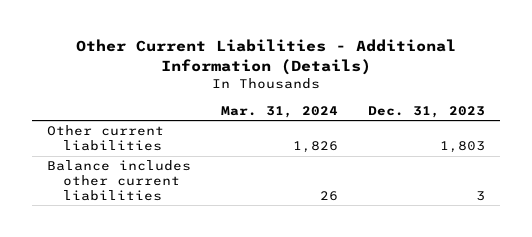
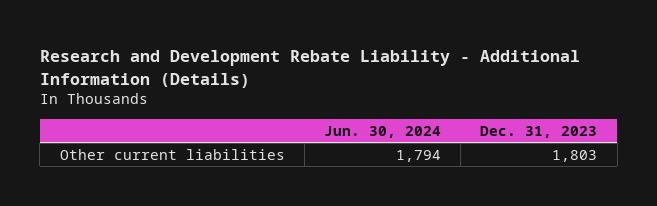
- Other Current Liabilities - Additional Information (Details)
+ Research and Development Rebate Liability - Additional Information (Details)
- | Mar. 31, 2024 | Dec. 31, 2023
+ | Jun. 30, 2024 | Dec. 31, 2023
- Balance includes other current liabilities | 26 | 3

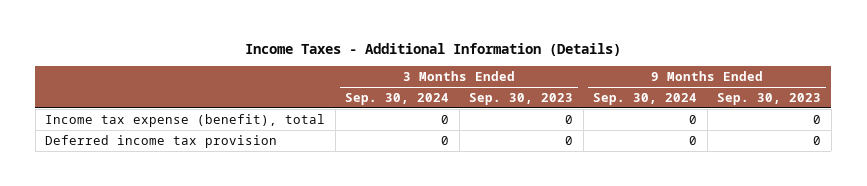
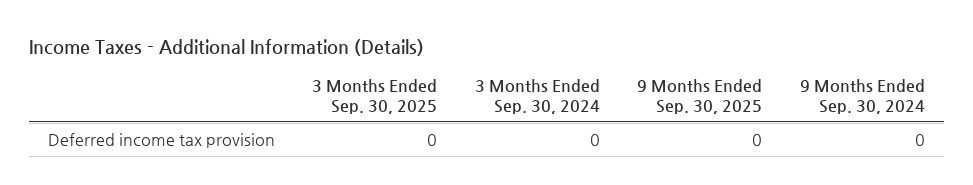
- | 3 Months Ended Sep. 30, 2024 | 3 Months Ended Sep. 30, 2023 | 9 Months Ended Sep. 30, 2024 | 9 Months Ended Sep. 30, 2023
+ | 3 Months Ended Sep. 30, 2025 | 3 Months Ended Sep. 30, 2024 | 9 Months Ended Sep. 30, 2025 | 9 Months Ended Sep. 30, 2024
- Income tax expense (benefit), total | 0 | 0 | 0 | 0

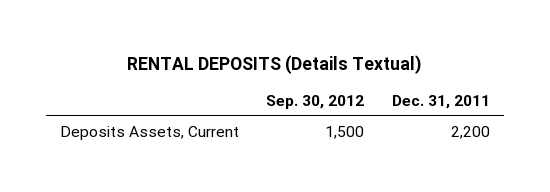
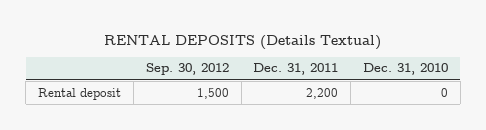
- | Sep. 30, 2012 | Dec. 31, 2011
+ | Sep. 30, 2012 | Dec. 31, 2011 | Dec. 31, 2010
- Deposits Assets, Current | 1,500 | 2,200
+ Rental deposit | 1,500 | 2,200 | 0

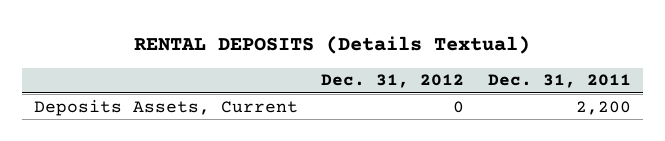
- | Sep. 30, 2012 | Dec. 31, 2011 | Dec. 31, 2010
+ | Dec. 31, 2012 | Dec. 31, 2011
- Rental deposit | 1,500 | 2,200 | 0
+ Deposits Assets, Current | 0 | 2,200

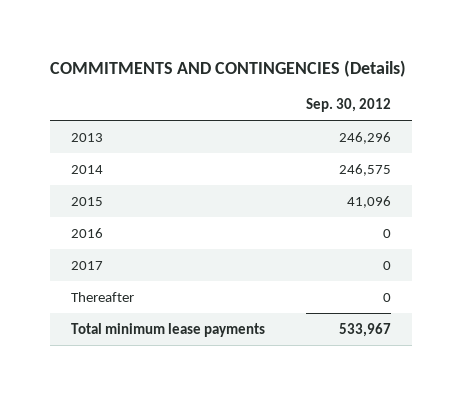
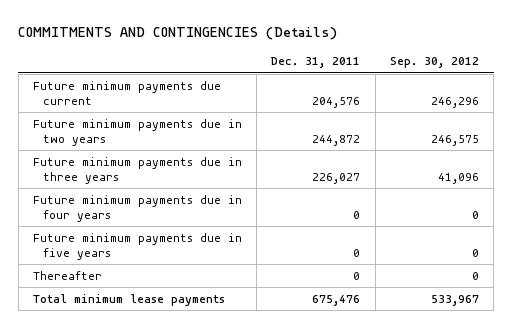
- | Sep. 30, 2012
+ | Dec. 31, 2011 | Sep. 30, 2012
- 2013 | 246,296
- 2014 | 246,575
- 2015 | 41,096
- 2016 | 0
- 2017 | 0
+ Future minimum payments due current | 204,576 | 246,296
+ Future minimum payments due in two years | 244,872 | 246,575
+ Future minimum payments due in three years | 226,027 | 41,096
+ Future minimum payments due in four years | 0 | 0
+ Future minimum payments due in five years | 0 | 0

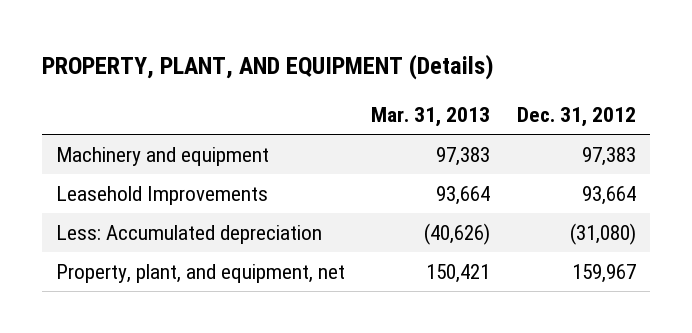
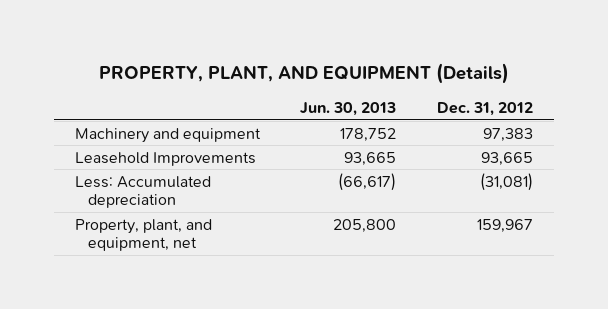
- | Mar. 31, 2013 | Dec. 31, 2012
+ | Jun. 30, 2013 | Dec. 31, 2012
- Leasehold Improvements | 93,664 | 93,664
- Less: Accumulated depreciation | (40,626) | (31,080)
+ Leasehold Improvements | 93,665 | 93,665
+ Less: Accumulated depreciation | (66,617) | (31,081)

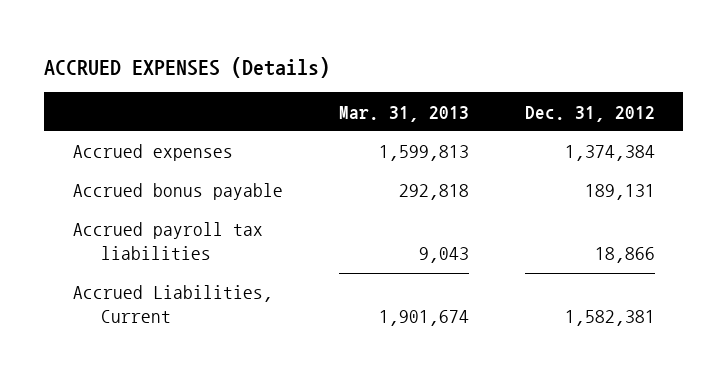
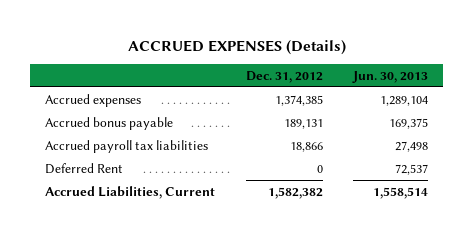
- | Mar. 31, 2013 | Dec. 31, 2012
+ | Dec. 31, 2012 | Jun. 30, 2013
- Accrued expenses | 1,599,813 | 1,374,384
+ Accrued expenses | 1,374,385 | 1,289,104
- Accrued Liabilities, Current | 1,901,674 | 1,582,381
+ Deferred Rent | 0 | 72,537
+ Accrued Liabilities, Current | 1,582,382 | 1,558,514

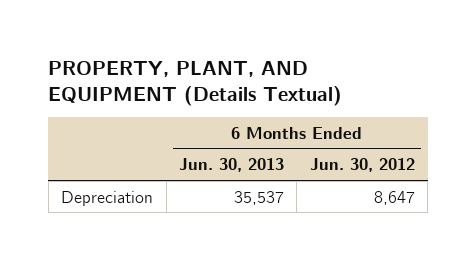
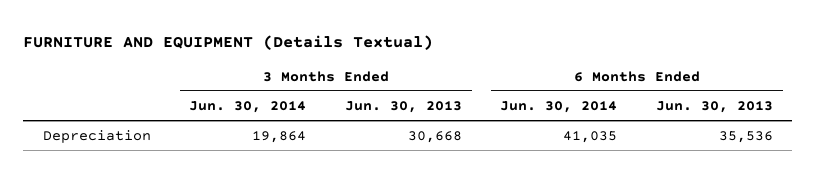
- PROPERTY, PLANT, AND EQUIPMENT (Details Textual)
+ FURNITURE AND EQUIPMENT (Details Textual)
- | 6 Months Ended Jun. 30, 2013 | 6 Months Ended Jun. 30, 2012
+ | 3 Months Ended Jun. 30, 2014 | 3 Months Ended Jun. 30, 2013 | 6 Months Ended Jun. 30, 2014 | 6 Months Ended Jun. 30, 2013
- Depreciation | 35,537 | 8,647
+ Depreciation | 19,864 | 30,668 | 41,035 | 35,536

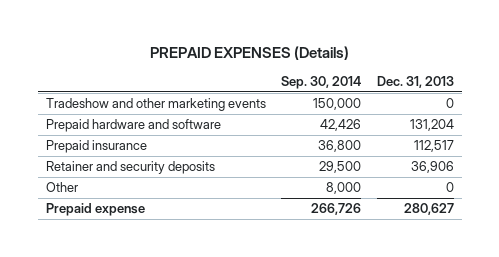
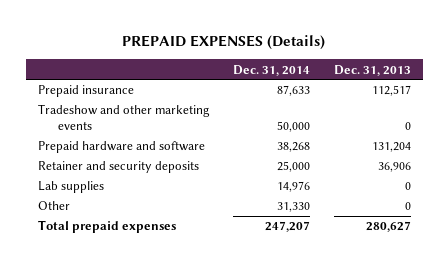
- | Sep. 30, 2014 | Dec. 31, 2013
+ | Dec. 31, 2014 | Dec. 31, 2013
moved up: Prepaid insurance | 87,633 | 112,517
+ Lab supplies | 14,976 | 0
- Prepaid expense | 266,726 | 280,627
+ Total prepaid expenses | 247,207 | 280,627

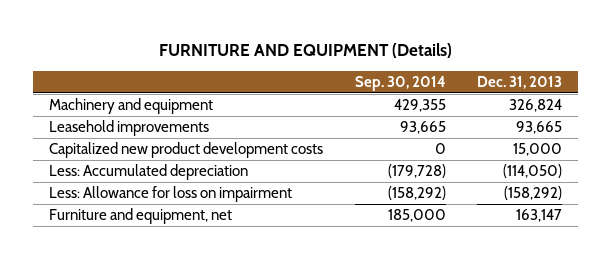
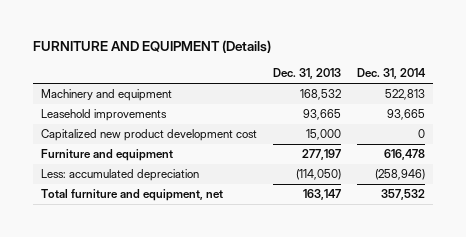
- | Sep. 30, 2014 | Dec. 31, 2013
+ | Dec. 31, 2013 | Dec. 31, 2014
- Machinery and equipment | 429,355 | 326,824
+ Machinery and equipment | 168,532 | 522,813
- Capitalized new product development costs | 0 | 15,000
- Less: Accumulated depreciation | (179,728) | (114,050)
- Less: Allowance for loss on impairment | (158,292) | (158,292)
- Furniture and equipment, net | 185,000 | 163,147
+ Capitalized new product development cost | 15,000 | 0
+ Furniture and equipment | 277,197 | 616,478
+ Less: accumulated depreciation | (114,050) | (258,946)
+ Total furniture and equipment, net | 163,147 | 357,532

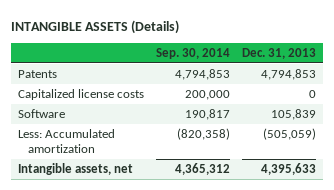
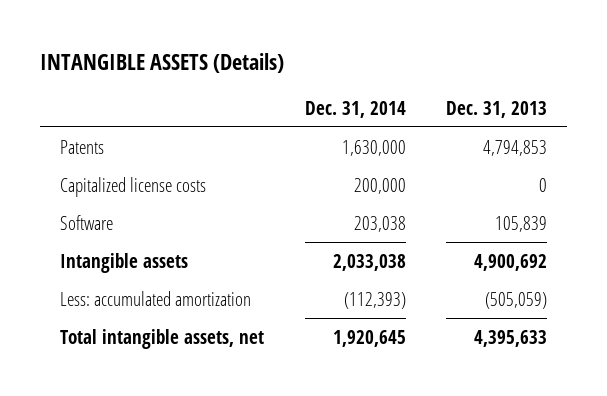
- | Sep. 30, 2014 | Dec. 31, 2013
+ | Dec. 31, 2014 | Dec. 31, 2013
- Less: Accumulated amortization | (820,358) | (505,059)
- Intangible assets, net | 4,365,312 | 4,395,633
+ Intangible assets | 2,033,038 | 4,900,692
+ Less: accumulated amortization | (112,393) | (505,059)
+ Total intangible assets, net | 1,920,645 | 4,395,633

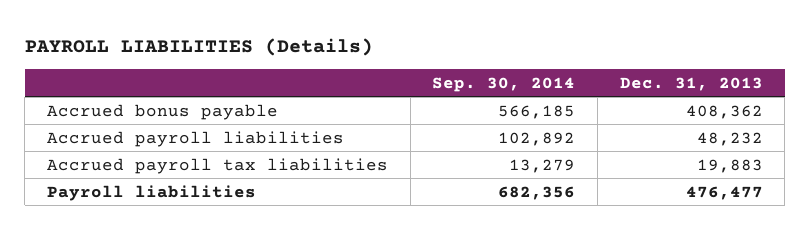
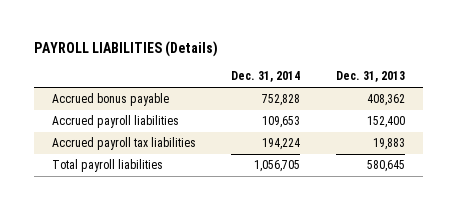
- | Sep. 30, 2014 | Dec. 31, 2013
+ | Dec. 31, 2014 | Dec. 31, 2013
- Accrued payroll liabilities | 102,892 | 48,232
+ Accrued payroll liabilities | 109,653 | 152,400
- Payroll liabilities | 682,356 | 476,477
+ Total payroll liabilities | 1,056,705 | 580,645

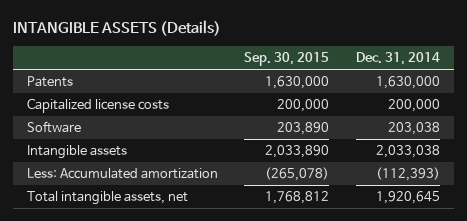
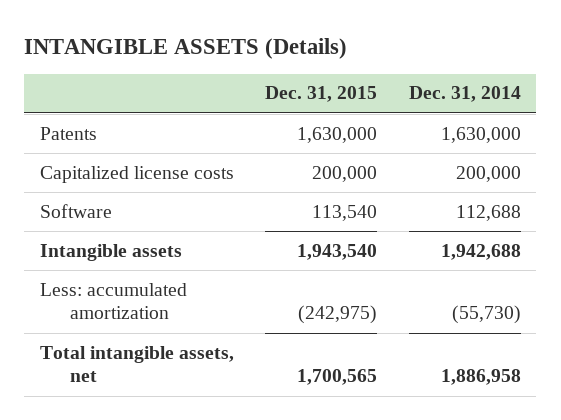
- | Sep. 30, 2015 | Dec. 31, 2014
+ | Dec. 31, 2015 | Dec. 31, 2014
- Software | 203,890 | 203,038
- Intangible assets | 2,033,890 | 2,033,038
- Less: Accumulated amortization | (265,078) | (112,393)
- Total intangible assets, net | 1,768,812 | 1,920,645
+ Software | 113,540 | 112,688
+ Intangible assets | 1,943,540 | 1,942,688
+ Less: accumulated amortization | (242,975) | (55,730)
+ Total intangible assets, net | 1,700,565 | 1,886,958

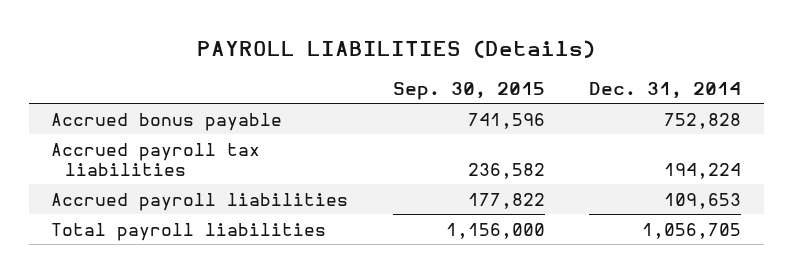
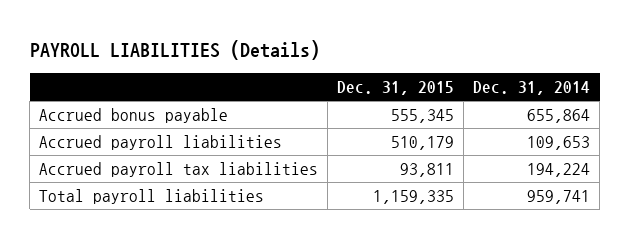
- | Sep. 30, 2015 | Dec. 31, 2014
+ | Dec. 31, 2015 | Dec. 31, 2014
- Accrued bonus payable | 741,596 | 752,828
+ Accrued bonus payable | 555,345 | 655,864
- Total payroll liabilities | 1,156,000 | 1,056,705
moved down: Accrued payroll tax liabilities | 93,811 | 194,224
+ Total payroll liabilities | 1,159,335 | 959,741

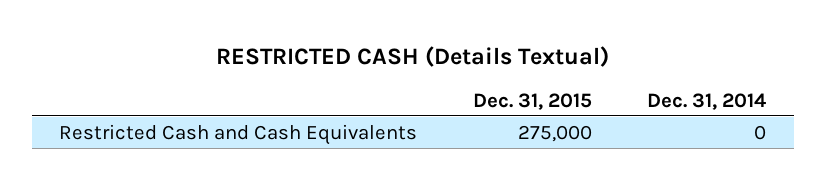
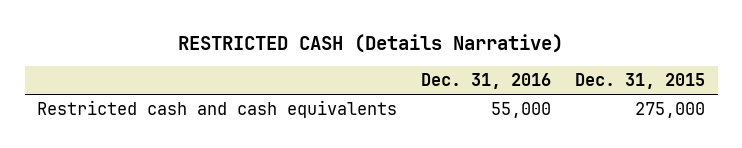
- RESTRICTED CASH (Details Textual)
+ RESTRICTED CASH (Details Narrative)
- | Dec. 31, 2015 | Dec. 31, 2014
+ | Dec. 31, 2016 | Dec. 31, 2015
- Restricted Cash and Cash Equivalents | 275,000 | 0
+ Restricted cash and cash equivalents | 55,000 | 275,000

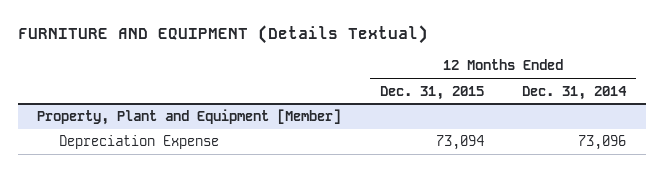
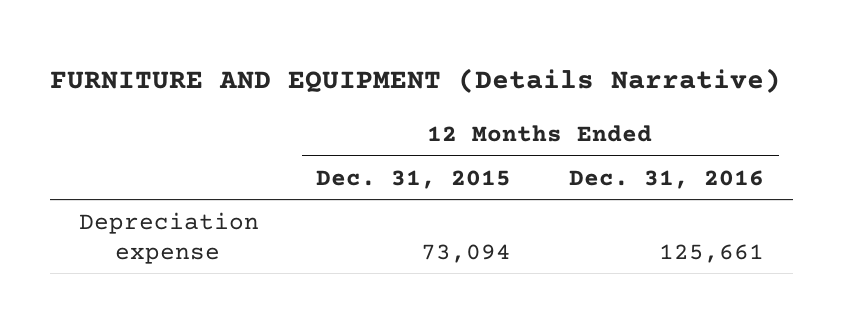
- FURNITURE AND EQUIPMENT (Details Textual)
+ FURNITURE AND EQUIPMENT (Details Narrative)
- | 12 Months Ended Dec. 31, 2015 | 12 Months Ended Dec. 31, 2014
+ | 12 Months Ended Dec. 31, 2015 | 12 Months Ended Dec. 31, 2016
- Property, Plant and Equipment [Member]
- Depreciation Expense | 73,094 | 73,096
+ Depreciation expense | 73,094 | 125,661

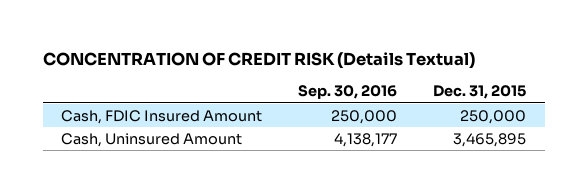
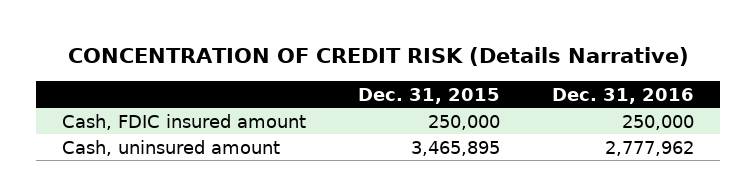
- CONCENTRATION OF CREDIT RISK (Details Textual)
+ CONCENTRATION OF CREDIT RISK (Details Narrative)
- | Sep. 30, 2016 | Dec. 31, 2015
+ | Dec. 31, 2015 | Dec. 31, 2016
- Cash, FDIC Insured Amount | 250,000 | 250,000
- Cash, Uninsured Amount | 4,138,177 | 3,465,895
+ Cash, FDIC insured amount | 250,000 | 250,000
+ Cash, uninsured amount | 3,465,895 | 2,777,962

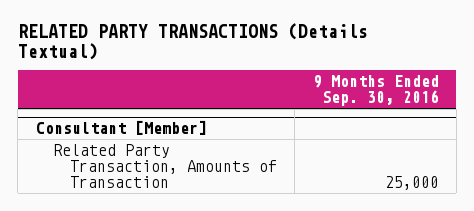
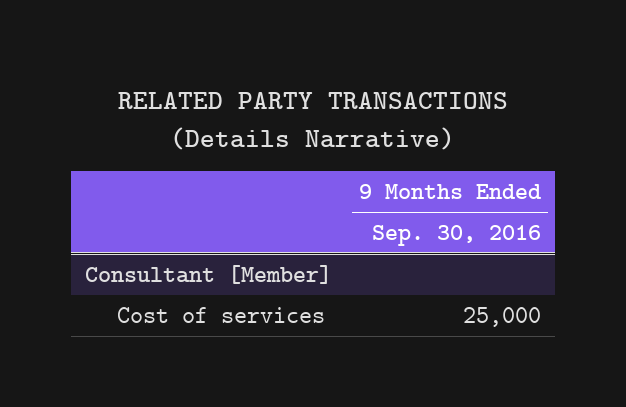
- RELATED PARTY TRANSACTIONS (Details Textual)
+ RELATED PARTY TRANSACTIONS (Details Narrative)
@ Consultant [Member]
- Related Party Transaction, Amounts of Transaction | 25,000
+ Cost of services | 25,000

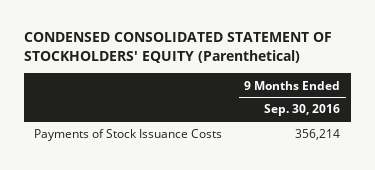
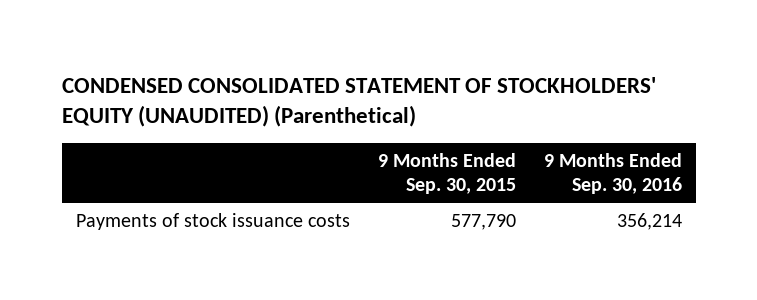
- CONDENSED CONSOLIDATED STATEMENT OF STOCKHOLDERS' EQUITY (Parenthetical)
+ CONDENSED CONSOLIDATED STATEMENT OF STOCKHOLDERS' EQUITY (UNAUDITED) (Parenthetical)
- | 9 Months Ended Sep. 30, 2016
+ | 9 Months Ended Sep. 30, 2015 | 9 Months Ended Sep. 30, 2016
- Payments of Stock Issuance Costs | 356,214
+ Payments of stock issuance costs | 577,790 | 356,214

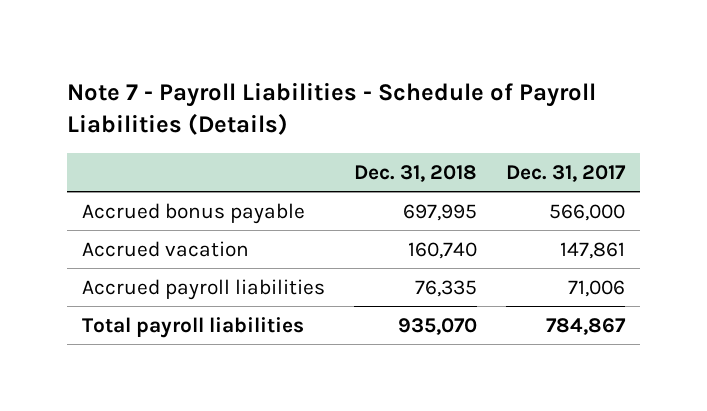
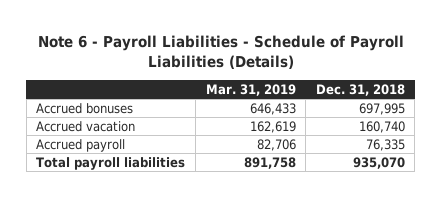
- Note 7 - Payroll Liabilities - Schedule of Payroll Liabilities (Details)
+ Note 6 - Payroll Liabilities - Schedule of Payroll Liabilities (Details)
- | Dec. 31, 2018 | Dec. 31, 2017
+ | Mar. 31, 2019 | Dec. 31, 2018
- Accrued bonus payable | 697,995 | 566,000
+ Accrued bonuses | 646,433 | 697,995
- Accrued payroll liabilities | 76,335 | 71,006
+ Accrued payroll | 82,706 | 76,335

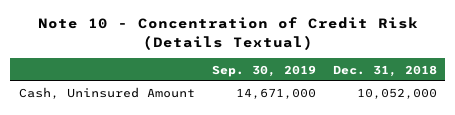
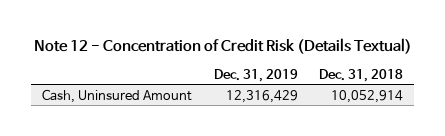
- Note 10 - Concentration of Credit Risk (Details Textual)
+ Note 12 - Concentration of Credit Risk (Details Textual)
- | Sep. 30, 2019 | Dec. 31, 2018
+ | Dec. 31, 2019 | Dec. 31, 2018
- Cash, Uninsured Amount | 14,671,000 | 10,052,000
+ Cash, Uninsured Amount | 12,316,429 | 10,052,914

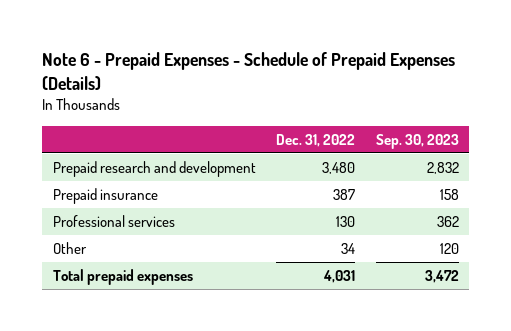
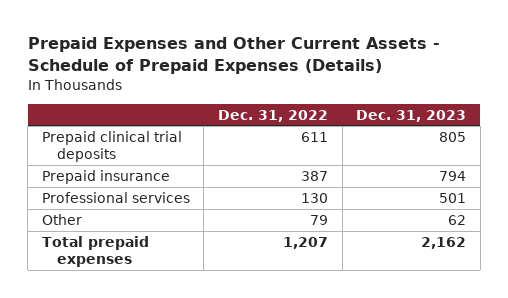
- Note 6 - Prepaid Expenses - Schedule of Prepaid Expenses (Details)
+ Prepaid Expenses and Other Current Assets - Schedule of Prepaid Expenses (Details)
- | Dec. 31, 2022 | Sep. 30, 2023
+ | Dec. 31, 2022 | Dec. 31, 2023
- Prepaid research and development | 3,480 | 2,832
+ Prepaid clinical trial deposits | 611 | 805
- Other | 34 | 120
- Total prepaid expenses | 4,031 | 3,472
+ Other | 79 | 62
+ Total prepaid expenses | 1,207 | 2,162

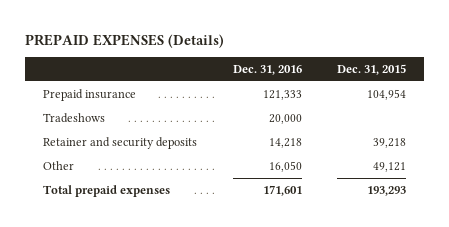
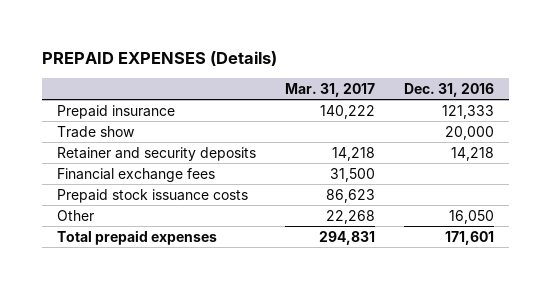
- | Dec. 31, 2016 | Dec. 31, 2015
+ | Mar. 31, 2017 | Dec. 31, 2016
- Tradeshows | 20,000 |
+ Trade show | | 20,000
+ Financial exchange fees | 31,500 |
+ Prepaid stock issuance costs | 86,623 |

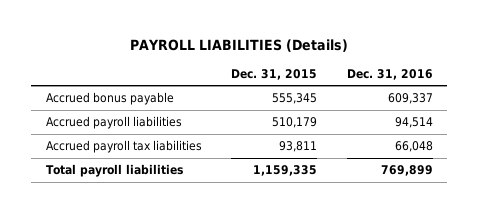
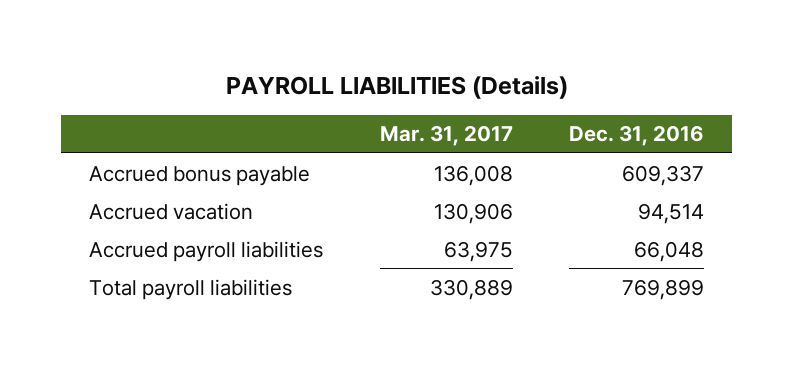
- | Dec. 31, 2015 | Dec. 31, 2016
+ | Mar. 31, 2017 | Dec. 31, 2016
- Accrued payroll liabilities | 510,179 | 94,514
- Accrued payroll tax liabilities | 93,811 | 66,048
+ Accrued vacation | 130,906 | 94,514
+ Accrued payroll liabilities | 63,975 | 66,048

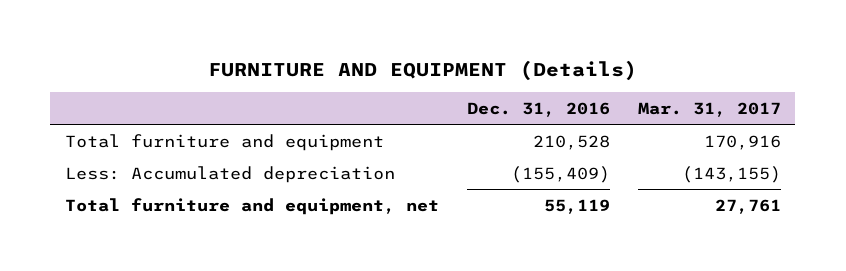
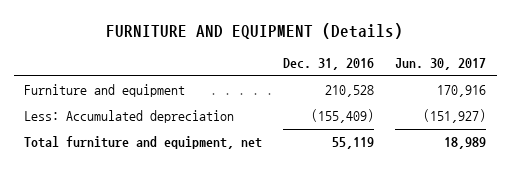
- | Dec. 31, 2016 | Mar. 31, 2017
+ | Dec. 31, 2016 | Jun. 30, 2017
- Total furniture and equipment | 210,528 | 170,916
+ Furniture and equipment | 210,528 | 170,916

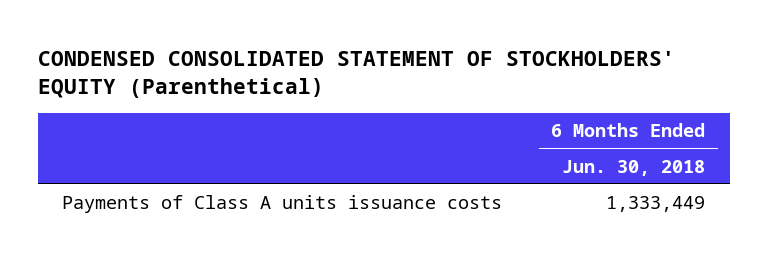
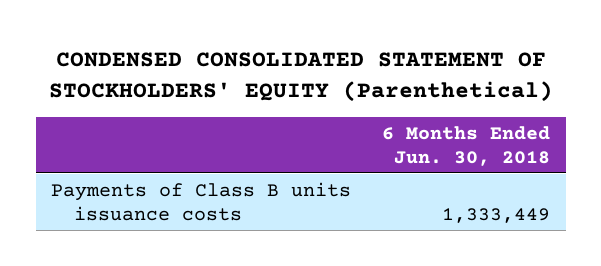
- Payments of Class A units issuance costs | 1,333,449
+ Payments of Class B units issuance costs | 1,333,449

